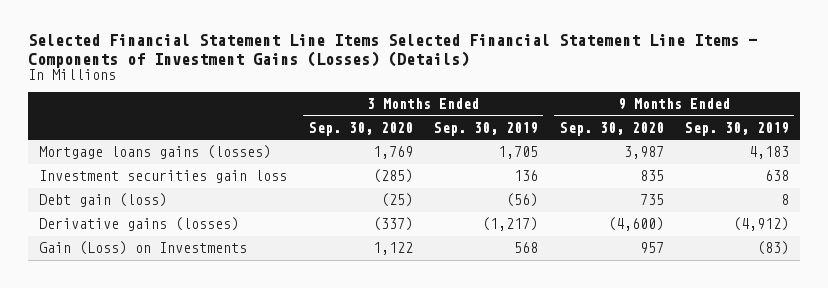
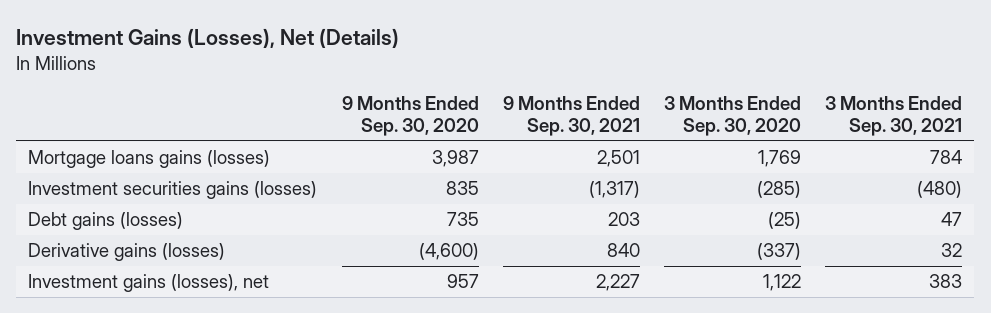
- Selected Financial Statement Line Items Selected Financial Statement Line Items - Components of Investment Gains (Losses) (Details)
+ Investment Gains (Losses), Net (Details)
- | 3 Months Ended Sep. 30, 2020 | 3 Months Ended Sep. 30, 2019 | 9 Months Ended Sep. 30, 2020 | 9 Months Ended Sep. 30, 2019
+ | 9 Months Ended Sep. 30, 2020 | 9 Months Ended Sep. 30, 2021 | 3 Months Ended Sep. 30, 2020 | 3 Months Ended Sep. 30, 2021
- Investment securities gain loss | (285) | 136 | 835 | 638
- Debt gain (loss) | (25) | (56) | 735 | 8
+ Investment securities gains (losses) | 835 | (1,317) | (285) | (480)
+ Debt gains (losses) | 735 | 203 | (25) | 47
- Gain (Loss) on Investments | 1,122 | 568 | 957 | (83)
+ Investment gains (losses), net | 957 | 2,227 | 1,122 | 383

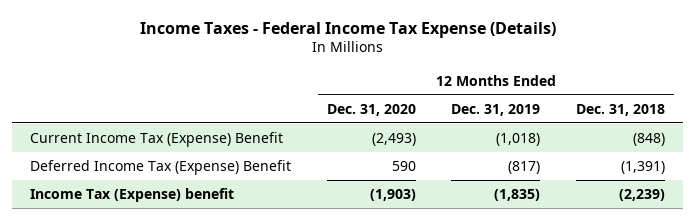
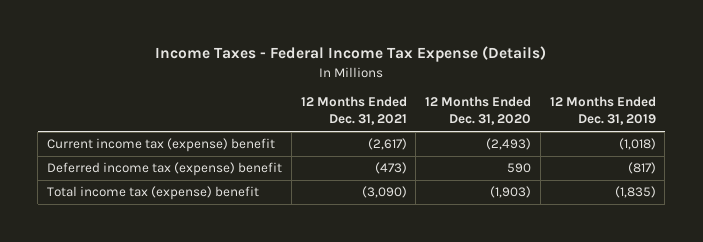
- | 12 Months Ended Dec. 31, 2020 | 12 Months Ended Dec. 31, 2019 | 12 Months Ended Dec. 31, 2018
+ | 12 Months Ended Dec. 31, 2021 | 12 Months Ended Dec. 31, 2020 | 12 Months Ended Dec. 31, 2019
- Current Income Tax (Expense) Benefit | (2,493) | (1,018) | (848)
- Deferred Income Tax (Expense) Benefit | 590 | (817) | (1,391)
- Income Tax (Expense) benefit | (1,903) | (1,835) | (2,239)
+ Current income tax (expense) benefit | (2,617) | (2,493) | (1,018)
+ Deferred income tax (expense) benefit | (473) | 590 | (817)
+ Total income tax (expense) benefit | (3,090) | (1,903) | (1,835)

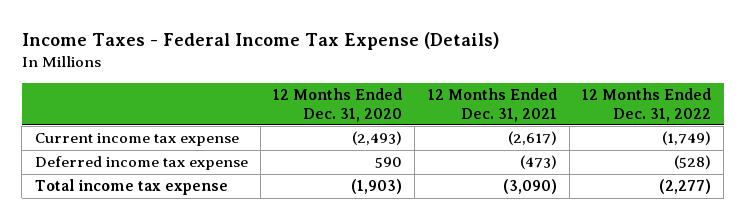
- | 12 Months Ended Dec. 31, 2021 | 12 Months Ended Dec. 31, 2020 | 12 Months Ended Dec. 31, 2019
+ | 12 Months Ended Dec. 31, 2020 | 12 Months Ended Dec. 31, 2021 | 12 Months Ended Dec. 31, 2022
- Current income tax (expense) benefit | (2,617) | (2,493) | (1,018)
- Deferred income tax (expense) benefit | (473) | 590 | (817)
- Total income tax (expense) benefit | (3,090) | (1,903) | (1,835)
+ Current income tax expense | (2,493) | (2,617) | (1,749)
+ Deferred income tax expense | 590 | (473) | (528)
+ Total income tax expense | (1,903) | (3,090) | (2,277)

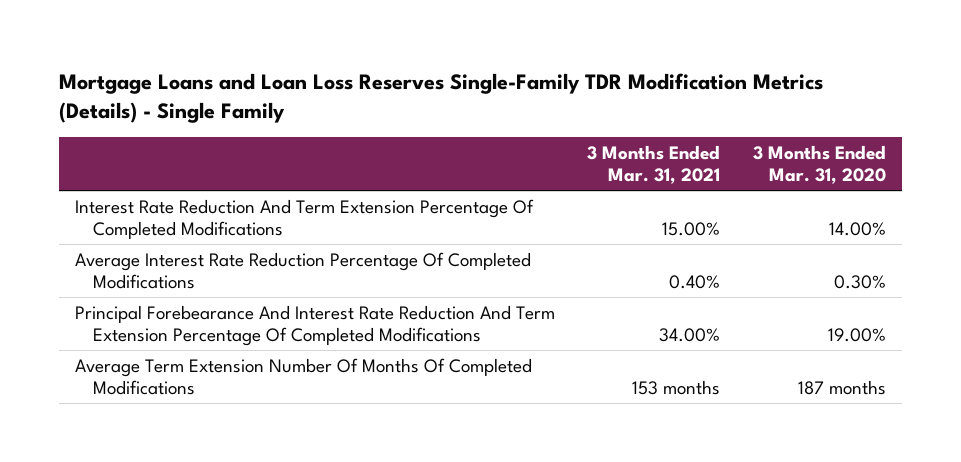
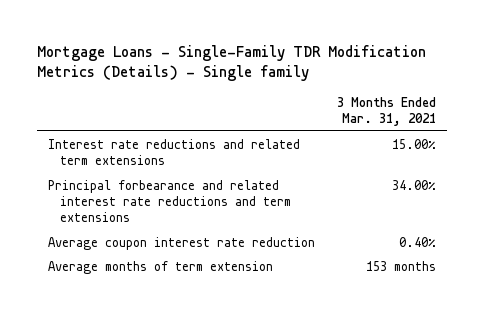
- Mortgage Loans and Loan Loss Reserves Single-Family TDR Modification Metrics (Details) - Single Family
+ Mortgage Loans - Single-Family TDR Modification Metrics (Details) - Single family
- | 3 Months Ended Mar. 31, 2021 | 3 Months Ended Mar. 31, 2020
+ | 3 Months Ended Mar. 31, 2021
- Interest Rate Reduction And Term Extension Percentage Of Completed Modifications | 15.00% | 14.00%
- Average Interest Rate Reduction Percentage Of Completed Modifications | 0.40% | 0.30%
- Principal Forebearance And Interest Rate Reduction And Term Extension Percentage Of Completed Modifications | 34.00% | 19.00%
- Average Term Extension Number Of Months Of Completed Modifications | 153 months | 187 months
+ Interest rate reductions and related term extensions | 15.00%
+ Principal forbearance and related interest rate reductions and term extensions | 34.00%
+ Average coupon interest rate reduction | 0.40%
+ Average months of term extension | 153 months

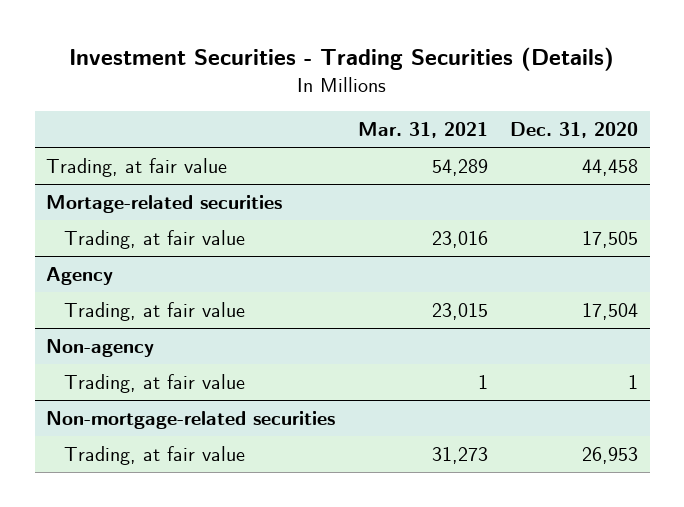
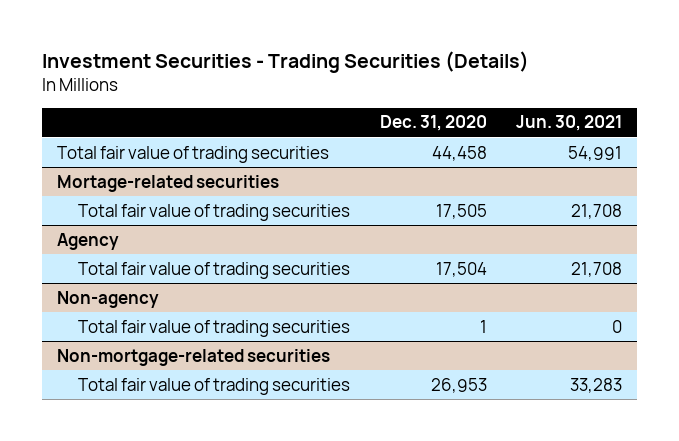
- | Mar. 31, 2021 | Dec. 31, 2020
+ | Dec. 31, 2020 | Jun. 30, 2021
- Trading, at fair value | 54,289 | 44,458
+ Total fair value of trading securities | 44,458 | 54,991
@ Mortage-related securities
- Trading, at fair value | 23,016 | 17,505
+ Total fair value of trading securities | 17,505 | 21,708
@ Agency
- Trading, at fair value | 23,015 | 17,504
+ Total fair value of trading securities | 17,504 | 21,708
@ Non-agency
- Trading, at fair value | 1 | 1
+ Total fair value of trading securities | 1 | 0
@ Non-mortgage-related securities
- Trading, at fair value | 31,273 | 26,953
+ Total fair value of trading securities | 26,953 | 33,283

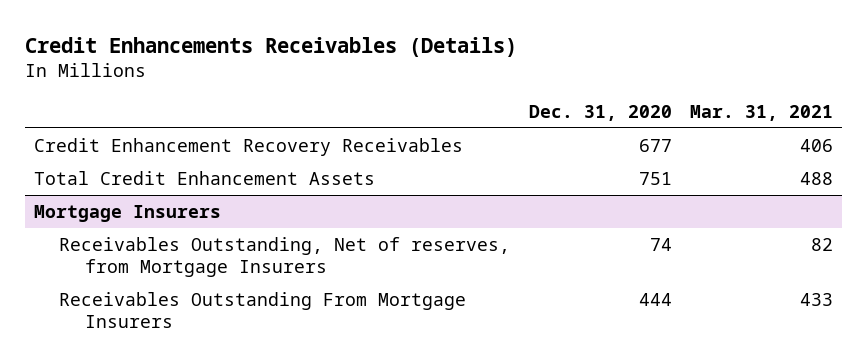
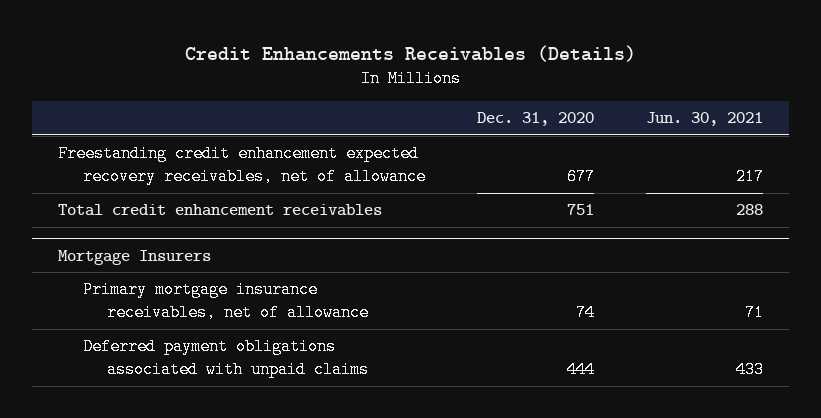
- | Dec. 31, 2020 | Mar. 31, 2021
+ | Dec. 31, 2020 | Jun. 30, 2021
- Credit Enhancement Recovery Receivables | 677 | 406
- Total Credit Enhancement Assets | 751 | 488
+ Freestanding credit enhancement expected recovery receivables, net of allowance | 677 | 217
+ Total credit enhancement receivables | 751 | 288
@ Mortgage Insurers
- Receivables Outstanding, Net of reserves, from Mortgage Insurers | 74 | 82
- Receivables Outstanding From Mortgage Insurers | 444 | 433
+ Primary mortgage insurance receivables, net of allowance | 74 | 71
+ Deferred payment obligations associated with unpaid claims | 444 | 433

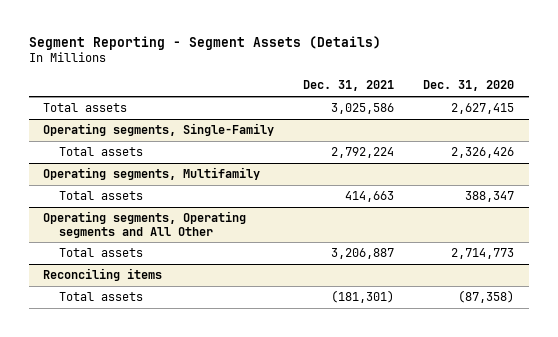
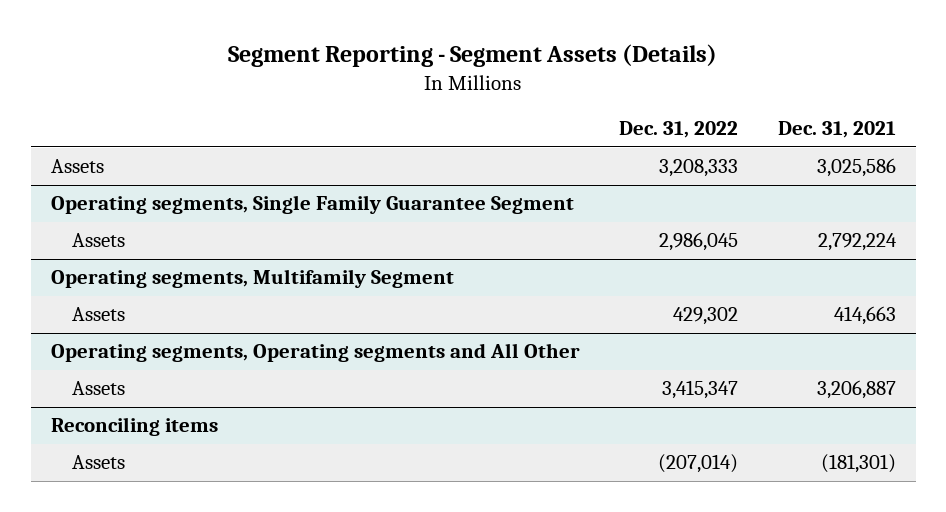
- | Dec. 31, 2021 | Dec. 31, 2020
+ | Dec. 31, 2022 | Dec. 31, 2021
- Total assets | 3,025,586 | 2,627,415
- Operating segments, Single-Family
- Total assets | 2,792,224 | 2,326,426
- Operating segments, Multifamily
- Total assets | 414,663 | 388,347
+ Assets | 3,208,333 | 3,025,586
+ Operating segments, Single Family Guarantee Segment
+ Assets | 2,986,045 | 2,792,224
+ Operating segments, Multifamily Segment
+ Assets | 429,302 | 414,663
@ Operating segments, Operating segments and All Other
- Total assets | 3,206,887 | 2,714,773
+ Assets | 3,415,347 | 3,206,887
@ Reconciling items
- Total assets | (181,301) | (87,358)
+ Assets | (207,014) | (181,301)

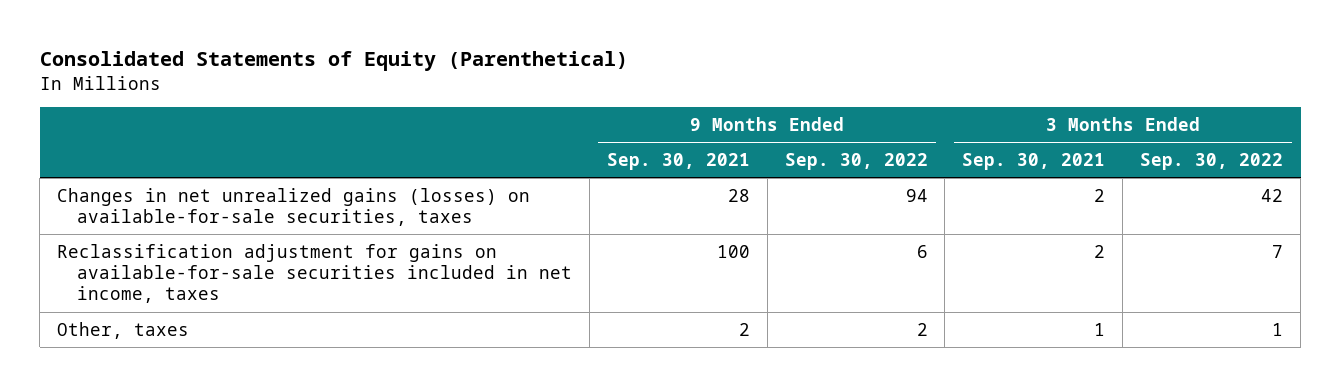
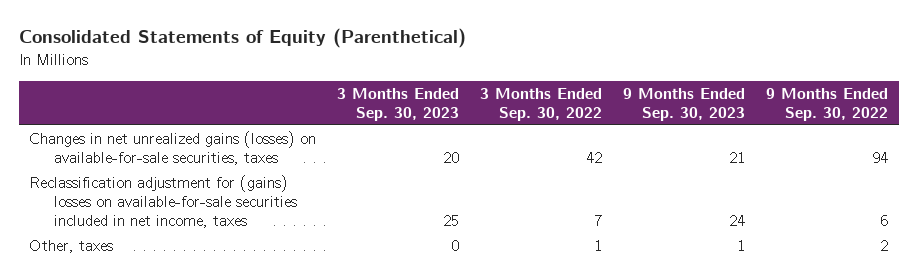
- | 9 Months Ended Sep. 30, 2021 | 9 Months Ended Sep. 30, 2022 | 3 Months Ended Sep. 30, 2021 | 3 Months Ended Sep. 30, 2022
+ | 3 Months Ended Sep. 30, 2023 | 3 Months Ended Sep. 30, 2022 | 9 Months Ended Sep. 30, 2023 | 9 Months Ended Sep. 30, 2022
- Reclassification adjustment for gains on available-for-sale securities included in net income, taxes | 100 | 6 | 2 | 7
+ Reclassification adjustment for (gains) losses on available-for-sale securities included in net income, taxes | 25 | 7 | 24 | 6

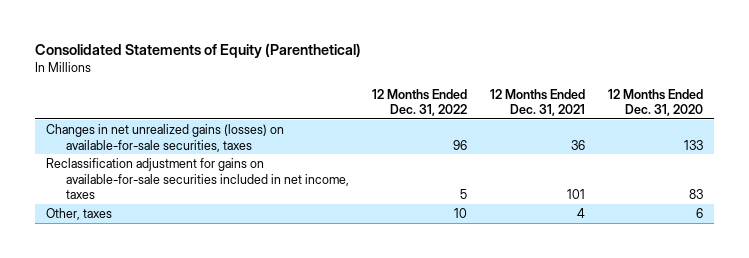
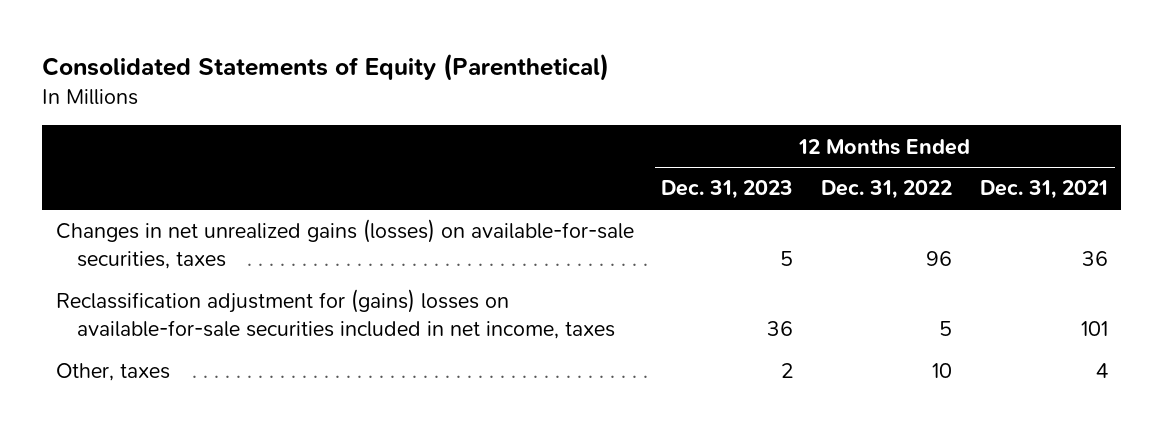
- | 12 Months Ended Dec. 31, 2022 | 12 Months Ended Dec. 31, 2021 | 12 Months Ended Dec. 31, 2020
+ | 12 Months Ended Dec. 31, 2023 | 12 Months Ended Dec. 31, 2022 | 12 Months Ended Dec. 31, 2021
- Reclassification adjustment for gains on available-for-sale securities included in net income, taxes | 5 | 101 | 83
+ Reclassification adjustment for (gains) losses on available-for-sale securities included in net income, taxes | 36 | 5 | 101

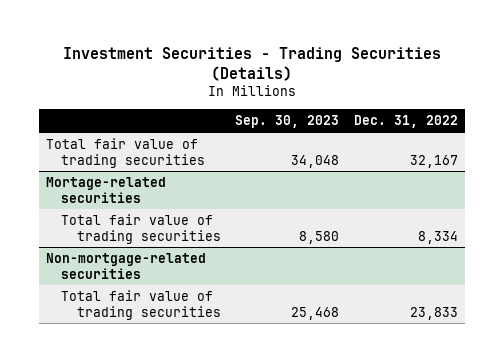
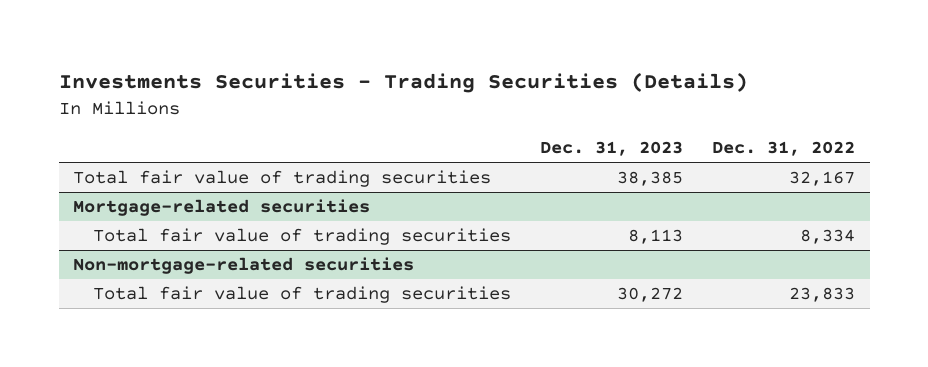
- Investment Securities - Trading Securities (Details)
+ Investments Securities - Trading Securities (Details)
- | Sep. 30, 2023 | Dec. 31, 2022
+ | Dec. 31, 2023 | Dec. 31, 2022
- Mortage-related securities
+ Mortgage-related securities

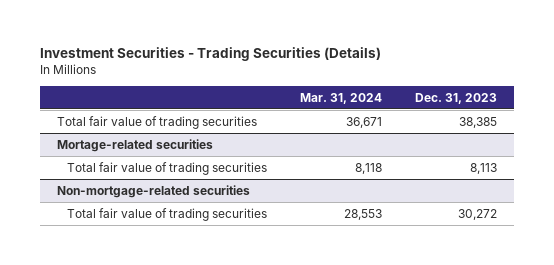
- Investments Securities - Trading Securities (Details)
+ Investment Securities - Trading Securities (Details)
- | Dec. 31, 2023 | Dec. 31, 2022
+ | Mar. 31, 2024 | Dec. 31, 2023
- Mortgage-related securities
+ Mortage-related securities

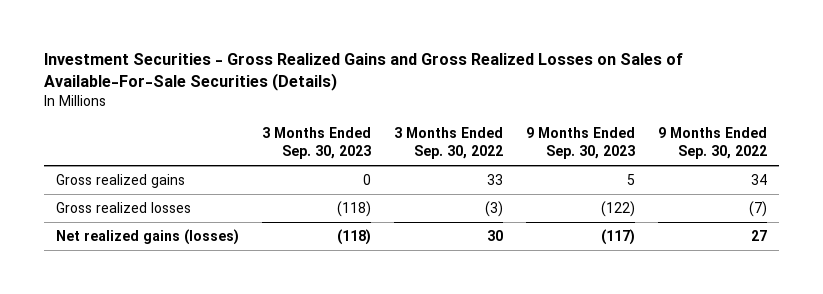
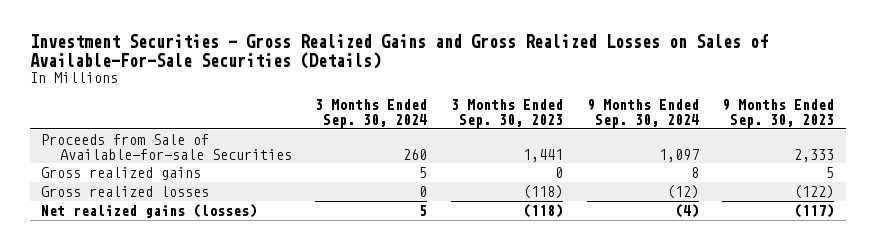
- | 3 Months Ended Sep. 30, 2023 | 3 Months Ended Sep. 30, 2022 | 9 Months Ended Sep. 30, 2023 | 9 Months Ended Sep. 30, 2022
+ | 3 Months Ended Sep. 30, 2024 | 3 Months Ended Sep. 30, 2023 | 9 Months Ended Sep. 30, 2024 | 9 Months Ended Sep. 30, 2023
+ Proceeds from Sale of Available-for-sale Securities | 260 | 1,441 | 1,097 | 2,333

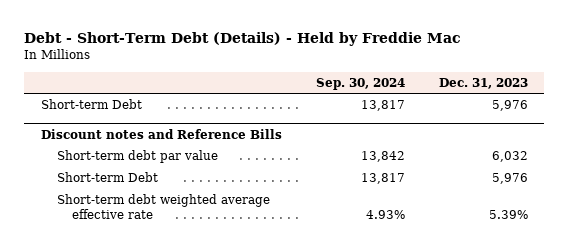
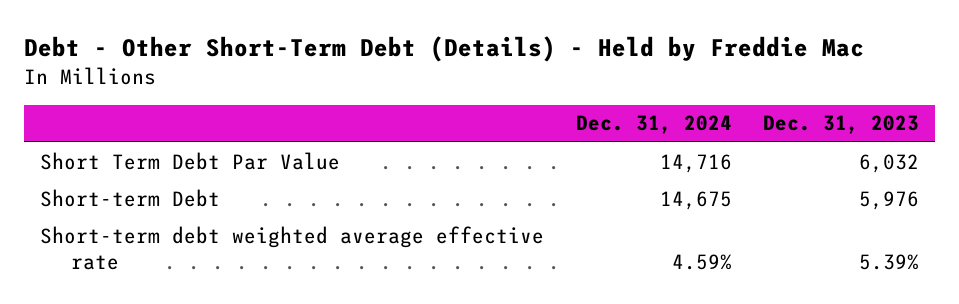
- Debt - Short-Term Debt (Details) - Held by Freddie Mac
+ Debt - Other Short-Term Debt (Details) - Held by Freddie Mac
- | Sep. 30, 2024 | Dec. 31, 2023
+ | Dec. 31, 2024 | Dec. 31, 2023
- Short-term Debt | 13,817 | 5,976
- Discount notes and Reference Bills
- Short-term debt par value | 13,842 | 6,032
+ Short Term Debt Par Value | 14,716 | 6,032

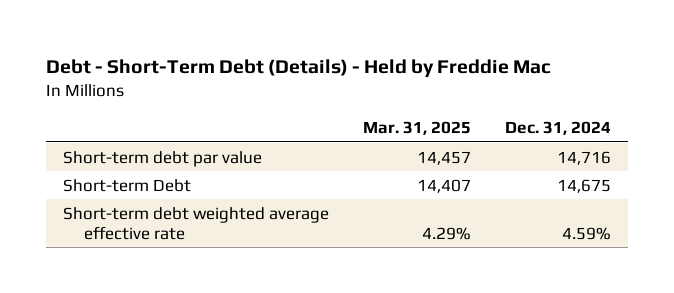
- Debt - Other Short-Term Debt (Details) - Held by Freddie Mac
+ Debt - Short-Term Debt (Details) - Held by Freddie Mac
- | Dec. 31, 2024 | Dec. 31, 2023
+ | Mar. 31, 2025 | Dec. 31, 2024
- Short Term Debt Par Value | 14,716 | 6,032
+ Short-term debt par value | 14,457 | 14,716

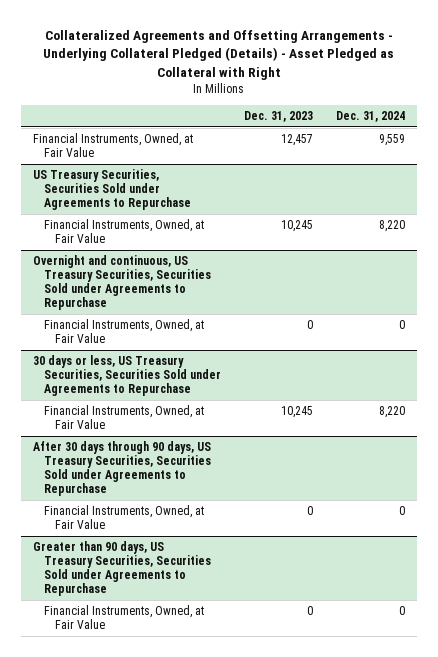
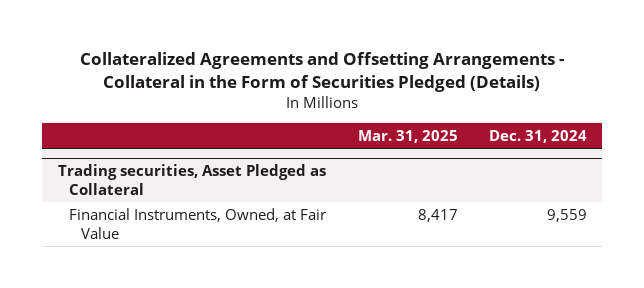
- Collateralized Agreements and Offsetting Arrangements - Underlying Collateral Pledged (Details) - Asset Pledged as Collateral with Right
+ Collateralized Agreements and Offsetting Arrangements - Collateral in the Form of Securities Pledged (Details)
- | Dec. 31, 2023 | Dec. 31, 2024
+ | Mar. 31, 2025 | Dec. 31, 2024
+ Trading securities, Asset Pledged as Collateral
- US Treasury Securities, Securities Sold under Agreements to Repurchase
- Financial Instruments, Owned, at Fair Value | 10,245 | 8,220
- Overnight and continuous, US Treasury Securities, Securities Sold under Agreements to Repurchase
- Financial Instruments, Owned, at Fair Value | 0 | 0
- 30 days or less, US Treasury Securities, Securities Sold under Agreements to Repurchase
- Financial Instruments, Owned, at Fair Value | 10,245 | 8,220
- After 30 days through 90 days, US Treasury Securities, Securities Sold under Agreements to Repurchase
- Financial Instruments, Owned, at Fair Value | 0 | 0
- Greater than 90 days, US Treasury Securities, Securities Sold under Agreements to Repurchase
- Financial Instruments, Owned, at Fair Value | 0 | 0

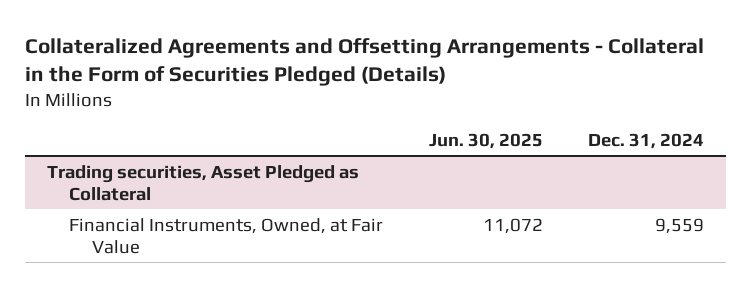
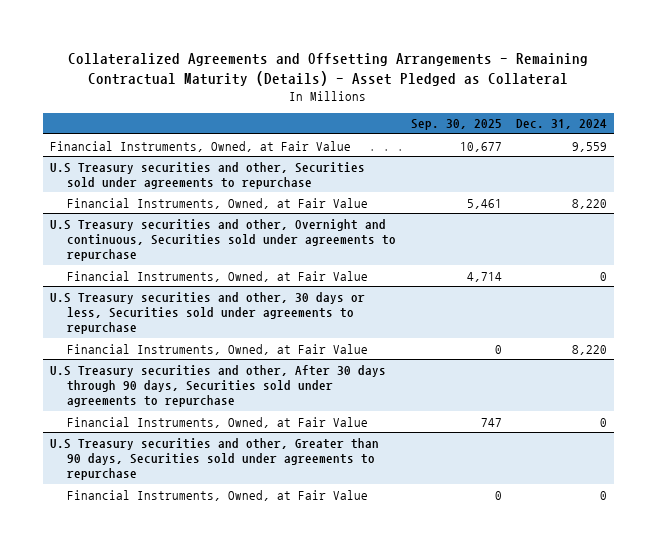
- Collateralized Agreements and Offsetting Arrangements - Collateral in the Form of Securities Pledged (Details)
+ Collateralized Agreements and Offsetting Arrangements - Remaining Contractual Maturity (Details) - Asset Pledged as Collateral
- | Jun. 30, 2025 | Dec. 31, 2024
+ | Sep. 30, 2025 | Dec. 31, 2024
- Trading securities, Asset Pledged as Collateral
+ U.S Treasury securities and other, Securities sold under agreements to repurchase
+ Financial Instruments, Owned, at Fair Value | 5,461 | 8,220
+ U.S Treasury securities and other, Overnight and continuous, Securities sold under agreements to repurchase
+ Financial Instruments, Owned, at Fair Value | 4,714 | 0
+ U.S Treasury securities and other, 30 days or less, Securities sold under agreements to repurchase
+ Financial Instruments, Owned, at Fair Value | 0 | 8,220
+ U.S Treasury securities and other, After 30 days through 90 days, Securities sold under agreements to repurchase
+ Financial Instruments, Owned, at Fair Value | 747 | 0
+ U.S Treasury securities and other, Greater than 90 days, Securities sold under agreements to repurchase
+ Financial Instruments, Owned, at Fair Value | 0 | 0

